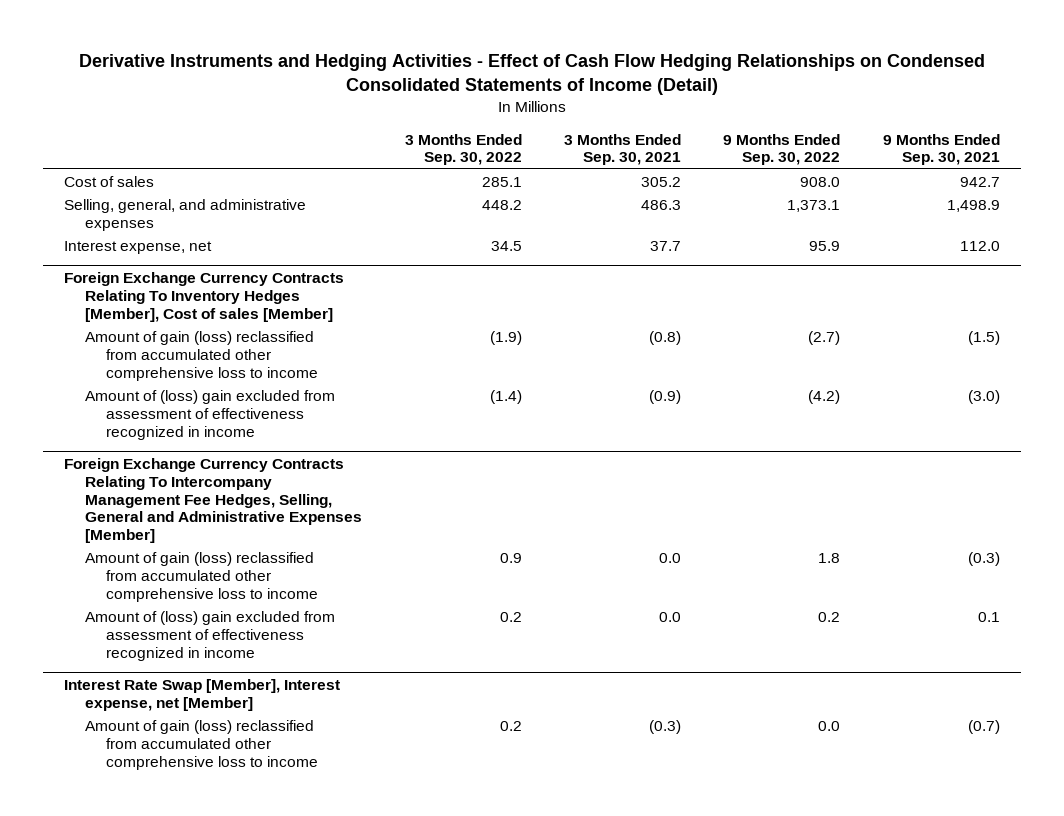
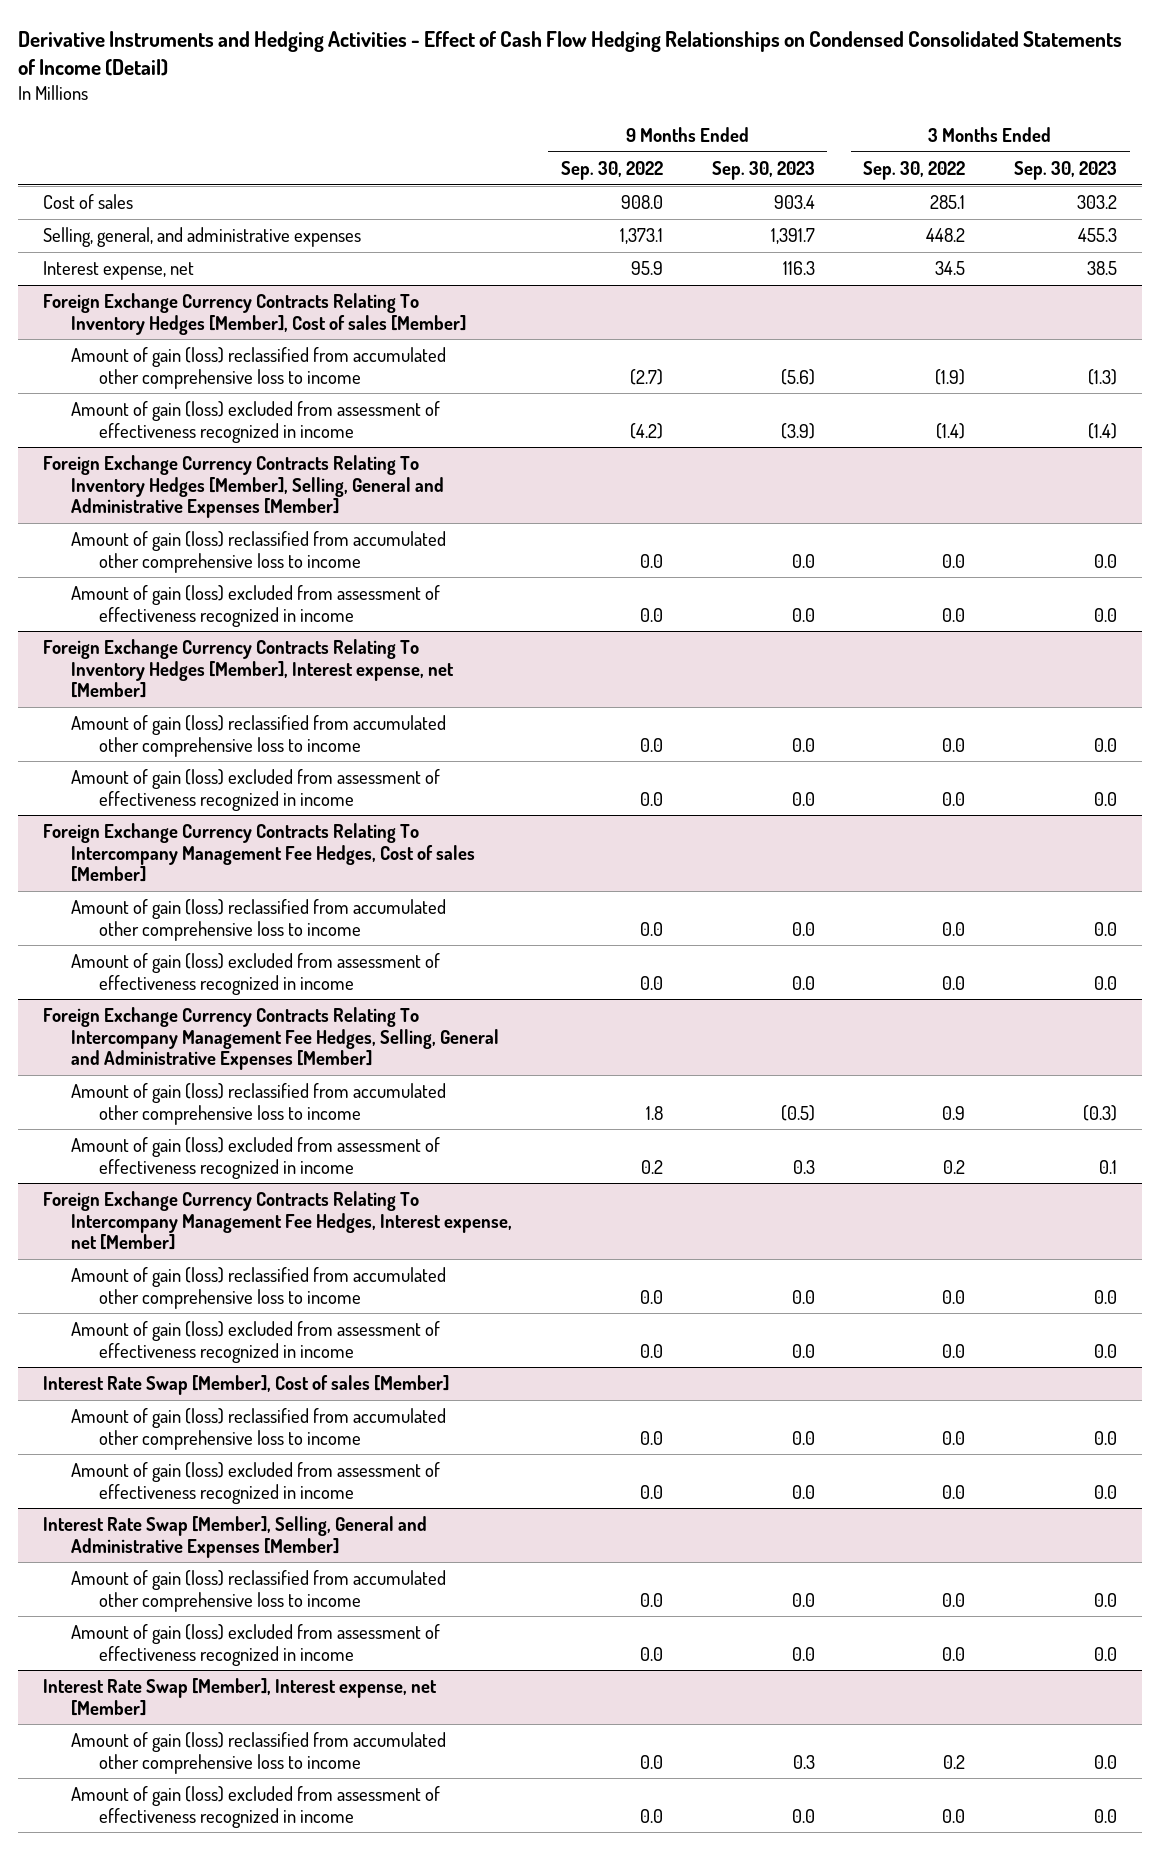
- | 3 Months Ended Sep. 30, 2022 | 3 Months Ended Sep. 30, 2021 | 9 Months Ended Sep. 30, 2022 | 9 Months Ended Sep. 30, 2021
+ | 9 Months Ended Sep. 30, 2022 | 9 Months Ended Sep. 30, 2023 | 3 Months Ended Sep. 30, 2022 | 3 Months Ended Sep. 30, 2023
@ Foreign Exchange Currency Contracts Relating To Inventory Hedges [Member], Cost of sales [Member]
- Amount of (loss) gain excluded from assessment of effectiveness recognized in income | (1.4) | (0.9) | (4.2) | (3.0)
+ Amount of gain (loss) excluded from assessment of effectiveness recognized in income | (4.2) | (3.9) | (1.4) | (1.4)
+ Foreign Exchange Currency Contracts Relating To Inventory Hedges [Member], Selling, General and Administrative Expenses [Member]
+ Amount of gain (loss) reclassified from accumulated other comprehensive loss to income | 0.0 | 0.0 | 0.0 | 0.0
+ Amount of gain (loss) excluded from assessment of effectiveness recognized in income | 0.0 | 0.0 | 0.0 | 0.0
+ Foreign Exchange Currency Contracts Relating To Inventory Hedges [Member], Interest expense, net [Member]
+ Amount of gain (loss) reclassified from accumulated other comprehensive loss to income | 0.0 | 0.0 | 0.0 | 0.0
+ Amount of gain (loss) excluded from assessment of effectiveness recognized in income | 0.0 | 0.0 | 0.0 | 0.0
+ Foreign Exchange Currency Contracts Relating To Intercompany Management Fee Hedges, Cost of sales [Member]
+ Amount of gain (loss) reclassified from accumulated other comprehensive loss to income | 0.0 | 0.0 | 0.0 | 0.0
+ Amount of gain (loss) excluded from assessment of effectiveness recognized in income | 0.0 | 0.0 | 0.0 | 0.0
@ Foreign Exchange Currency Contracts Relating To Intercompany Management Fee Hedges, Selling, General and Administrative Expenses [Member]
- Amount of (loss) gain excluded from assessment of effectiveness recognized in income | 0.2 | 0.0 | 0.2 | 0.1
+ Amount of gain (loss) excluded from assessment of effectiveness recognized in income | 0.2 | 0.3 | 0.2 | 0.1
+ Foreign Exchange Currency Contracts Relating To Intercompany Management Fee Hedges, Interest expense, net [Member]
+ Amount of gain (loss) reclassified from accumulated other comprehensive loss to income | 0.0 | 0.0 | 0.0 | 0.0
+ Amount of gain (loss) excluded from assessment of effectiveness recognized in income | 0.0 | 0.0 | 0.0 | 0.0
+ Interest Rate Swap [Member], Cost of sales [Member]
+ Amount of gain (loss) reclassified from accumulated other comprehensive loss to income | 0.0 | 0.0 | 0.0 | 0.0
+ Amount of gain (loss) excluded from assessment of effectiveness recognized in income | 0.0 | 0.0 | 0.0 | 0.0
+ Interest Rate Swap [Member], Selling, General and Administrative Expenses [Member]
+ Amount of gain (loss) reclassified from accumulated other comprehensive loss to income | 0.0 | 0.0 | 0.0 | 0.0
+ Amount of gain (loss) excluded from assessment of effectiveness recognized in income | 0.0 | 0.0 | 0.0 | 0.0
@ Interest Rate Swap [Member], Interest expense, net [Member]
+ Amount of gain (loss) excluded from assessment of effectiveness recognized in income | 0.0 | 0.0 | 0.0 | 0.0

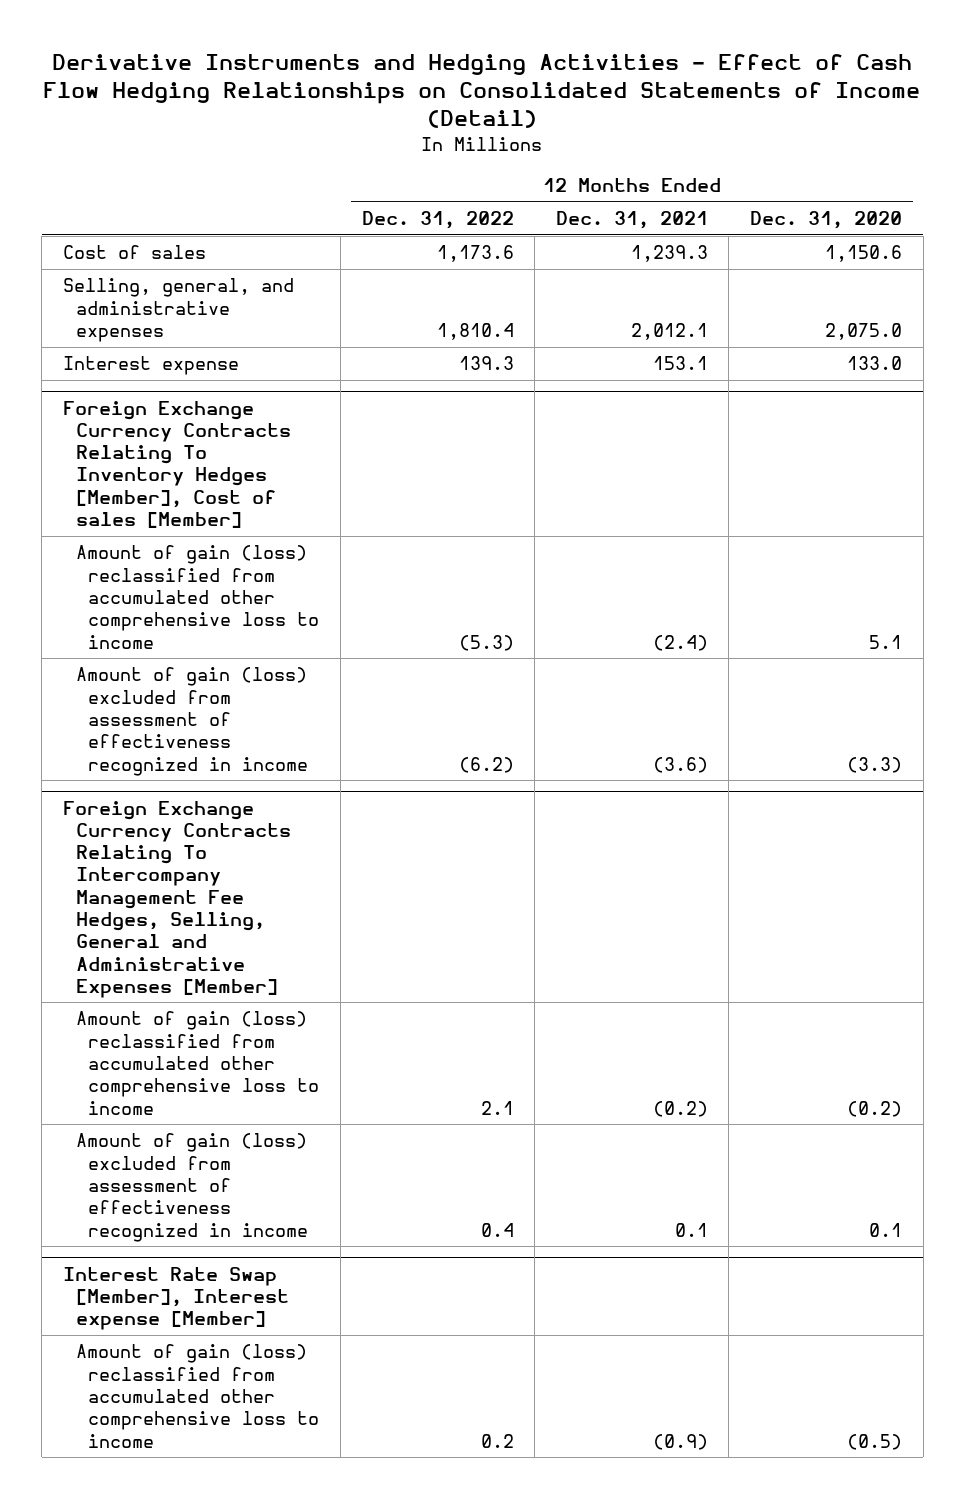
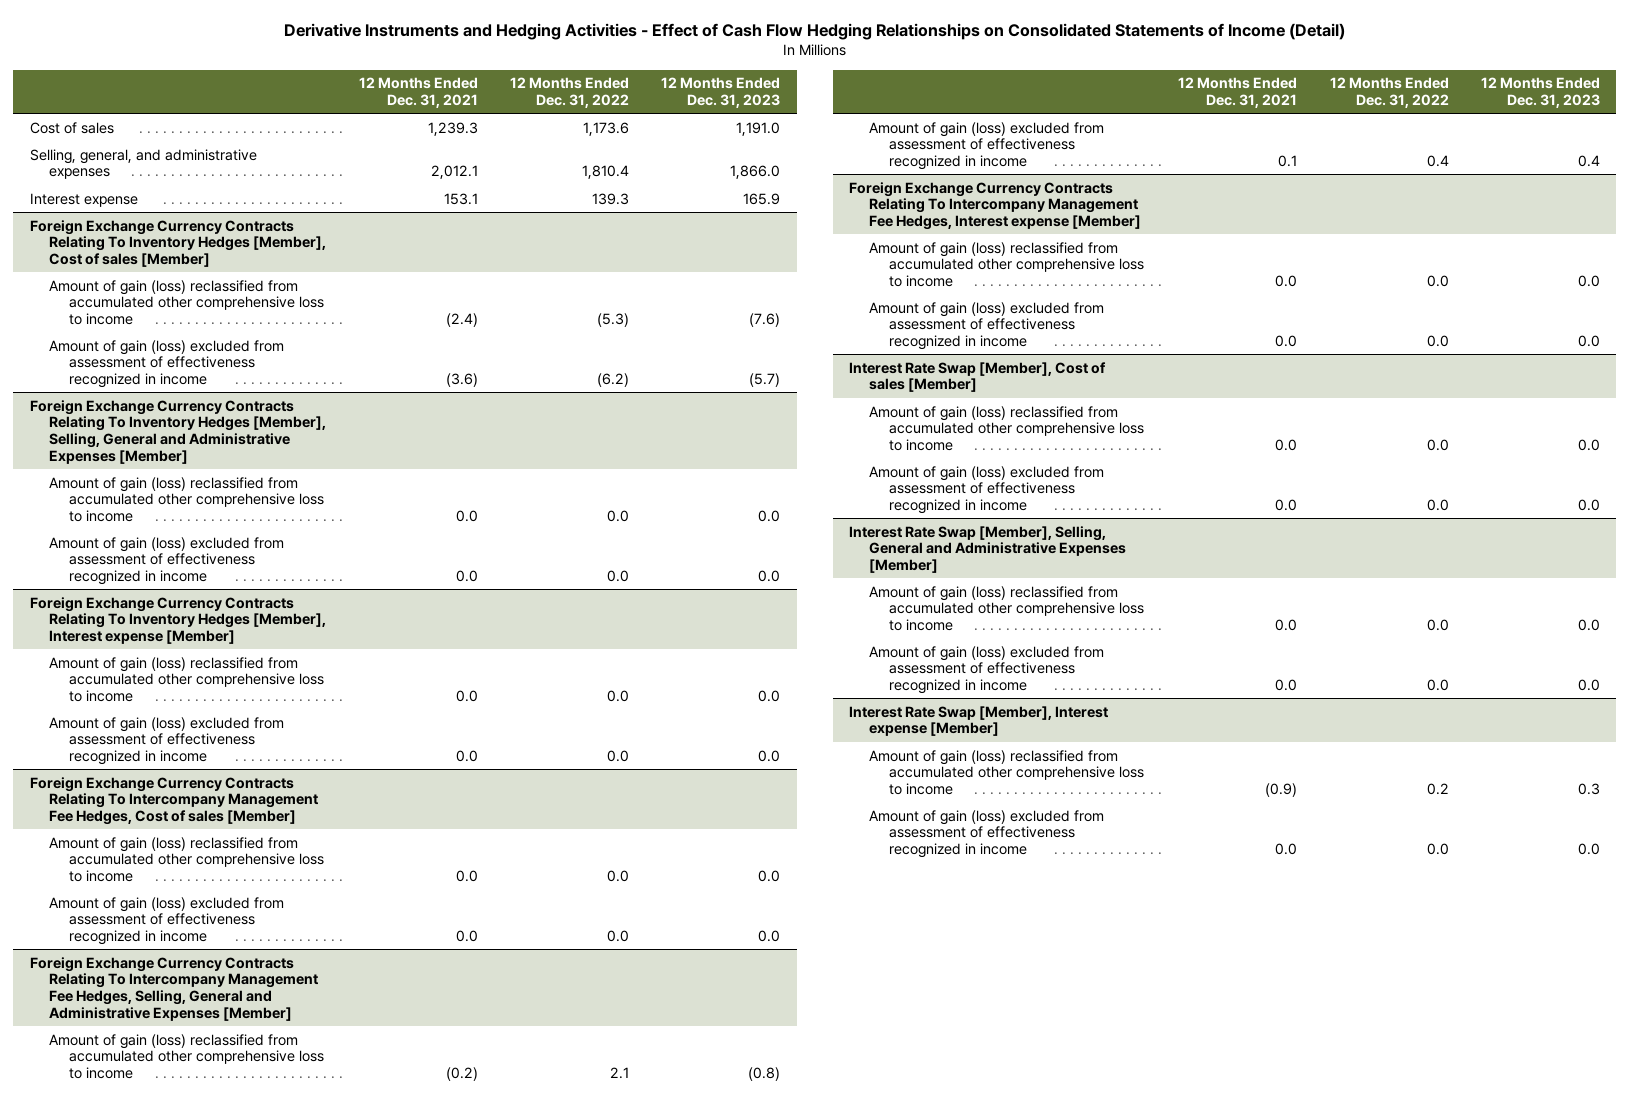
- | 12 Months Ended Dec. 31, 2022 | 12 Months Ended Dec. 31, 2021 | 12 Months Ended Dec. 31, 2020
+ | 12 Months Ended Dec. 31, 2021 | 12 Months Ended Dec. 31, 2022 | 12 Months Ended Dec. 31, 2023
+ Foreign Exchange Currency Contracts Relating To Inventory Hedges [Member], Selling, General and Administrative Expenses [Member]
+ Amount of gain (loss) reclassified from accumulated other comprehensive loss to income | 0.0 | 0.0 | 0.0
+ Amount of gain (loss) excluded from assessment of effectiveness recognized in income | 0.0 | 0.0 | 0.0
+ Foreign Exchange Currency Contracts Relating To Inventory Hedges [Member], Interest expense [Member]
+ Amount of gain (loss) reclassified from accumulated other comprehensive loss to income | 0.0 | 0.0 | 0.0
+ Amount of gain (loss) excluded from assessment of effectiveness recognized in income | 0.0 | 0.0 | 0.0
+ Foreign Exchange Currency Contracts Relating To Intercompany Management Fee Hedges, Cost of sales [Member]
+ Amount of gain (loss) reclassified from accumulated other comprehensive loss to income | 0.0 | 0.0 | 0.0
+ Amount of gain (loss) excluded from assessment of effectiveness recognized in income | 0.0 | 0.0 | 0.0
+ Foreign Exchange Currency Contracts Relating To Intercompany Management Fee Hedges, Interest expense [Member]
+ Amount of gain (loss) reclassified from accumulated other comprehensive loss to income | 0.0 | 0.0 | 0.0
+ Amount of gain (loss) excluded from assessment of effectiveness recognized in income | 0.0 | 0.0 | 0.0
+ Interest Rate Swap [Member], Cost of sales [Member]
+ Amount of gain (loss) reclassified from accumulated other comprehensive loss to income | 0.0 | 0.0 | 0.0
+ Amount of gain (loss) excluded from assessment of effectiveness recognized in income | 0.0 | 0.0 | 0.0
+ Interest Rate Swap [Member], Selling, General and Administrative Expenses [Member]
+ Amount of gain (loss) reclassified from accumulated other comprehensive loss to income | 0.0 | 0.0 | 0.0
+ Amount of gain (loss) excluded from assessment of effectiveness recognized in income | 0.0 | 0.0 | 0.0
@ Interest Rate Swap [Member], Interest expense [Member]
+ Amount of gain (loss) excluded from assessment of effectiveness recognized in income | 0.0 | 0.0 | 0.0

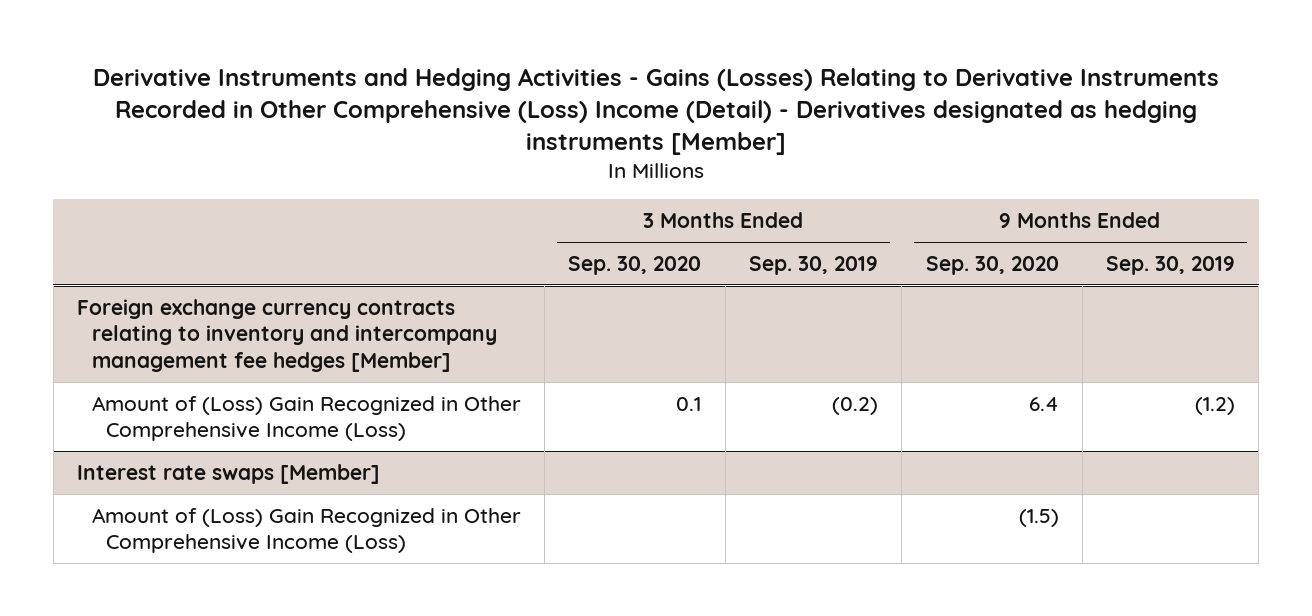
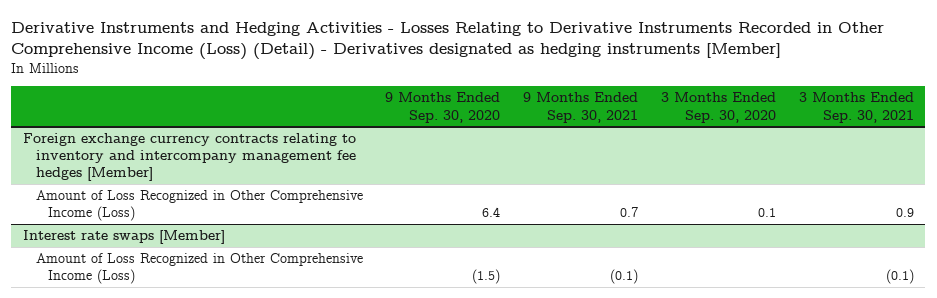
- Derivative Instruments and Hedging Activities - Gains (Losses) Relating to Derivative Instruments Recorded in Other Comprehensive (Loss) Income (Detail) - Derivatives designated as hedging instruments [Member]
+ Derivative Instruments and Hedging Activities - Losses Relating to Derivative Instruments Recorded in Other Comprehensive Income (Loss) (Detail) - Derivatives designated as hedging instruments [Member]
- | 3 Months Ended Sep. 30, 2020 | 3 Months Ended Sep. 30, 2019 | 9 Months Ended Sep. 30, 2020 | 9 Months Ended Sep. 30, 2019
+ | 9 Months Ended Sep. 30, 2020 | 9 Months Ended Sep. 30, 2021 | 3 Months Ended Sep. 30, 2020 | 3 Months Ended Sep. 30, 2021
@ Foreign exchange currency contracts relating to inventory and intercompany management fee hedges [Member]
- Amount of (Loss) Gain Recognized in Other Comprehensive Income (Loss) | 0.1 | (0.2) | 6.4 | (1.2)
+ Amount of Loss Recognized in Other Comprehensive Income (Loss) | 6.4 | 0.7 | 0.1 | 0.9
@ Interest rate swaps [Member]
- Amount of (Loss) Gain Recognized in Other Comprehensive Income (Loss) | | | (1.5) |
+ Amount of Loss Recognized in Other Comprehensive Income (Loss) | (1.5) | (0.1) | | (0.1)

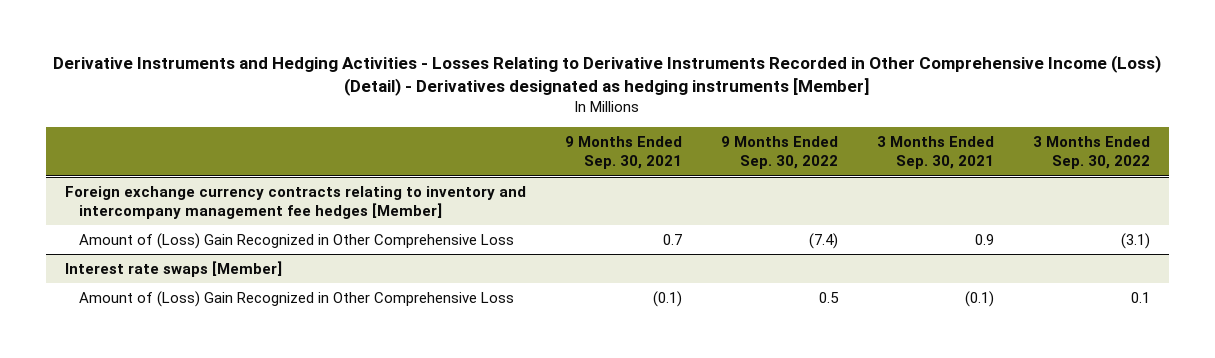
- | 9 Months Ended Sep. 30, 2020 | 9 Months Ended Sep. 30, 2021 | 3 Months Ended Sep. 30, 2020 | 3 Months Ended Sep. 30, 2021
+ | 9 Months Ended Sep. 30, 2021 | 9 Months Ended Sep. 30, 2022 | 3 Months Ended Sep. 30, 2021 | 3 Months Ended Sep. 30, 2022
@ Foreign exchange currency contracts relating to inventory and intercompany management fee hedges [Member]
- Amount of Loss Recognized in Other Comprehensive Income (Loss) | 6.4 | 0.7 | 0.1 | 0.9
+ Amount of (Loss) Gain Recognized in Other Comprehensive Loss | 0.7 | (7.4) | 0.9 | (3.1)
@ Interest rate swaps [Member]
- Amount of Loss Recognized in Other Comprehensive Income (Loss) | (1.5) | (0.1) | | (0.1)
+ Amount of (Loss) Gain Recognized in Other Comprehensive Loss | (0.1) | 0.5 | (0.1) | 0.1

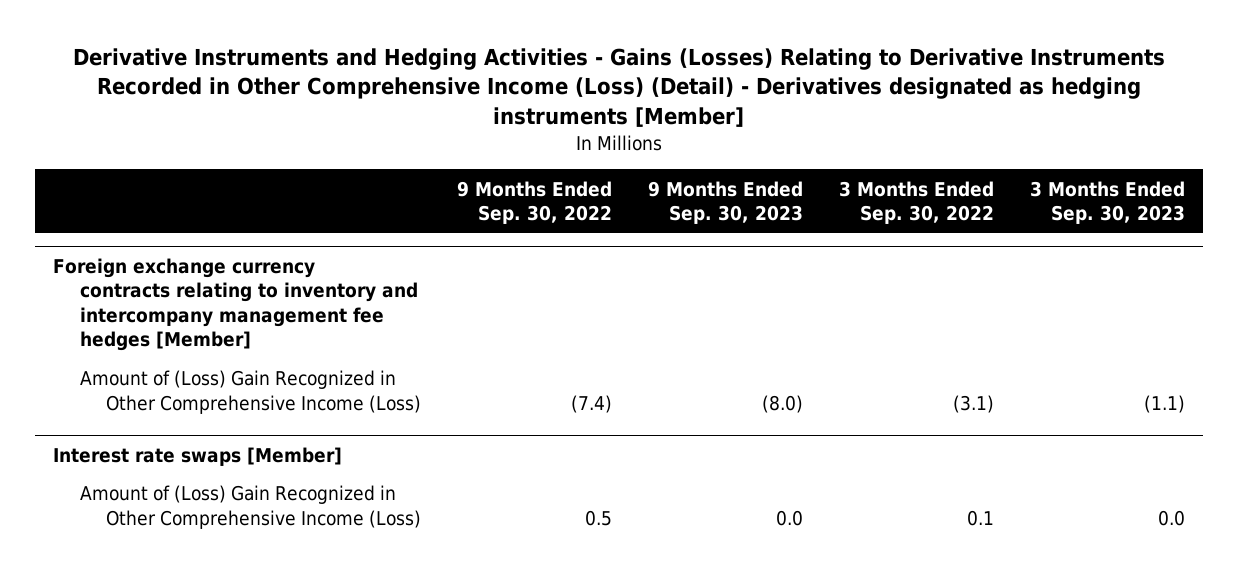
- Derivative Instruments and Hedging Activities - Losses Relating to Derivative Instruments Recorded in Other Comprehensive Income (Loss) (Detail) - Derivatives designated as hedging instruments [Member]
+ Derivative Instruments and Hedging Activities - Gains (Losses) Relating to Derivative Instruments Recorded in Other Comprehensive Income (Loss) (Detail) - Derivatives designated as hedging instruments [Member]
- | 9 Months Ended Sep. 30, 2021 | 9 Months Ended Sep. 30, 2022 | 3 Months Ended Sep. 30, 2021 | 3 Months Ended Sep. 30, 2022
+ | 9 Months Ended Sep. 30, 2022 | 9 Months Ended Sep. 30, 2023 | 3 Months Ended Sep. 30, 2022 | 3 Months Ended Sep. 30, 2023
@ Foreign exchange currency contracts relating to inventory and intercompany management fee hedges [Member]
- Amount of (Loss) Gain Recognized in Other Comprehensive Loss | 0.7 | (7.4) | 0.9 | (3.1)
+ Amount of (Loss) Gain Recognized in Other Comprehensive Income (Loss) | (7.4) | (8.0) | (3.1) | (1.1)
@ Interest rate swaps [Member]
- Amount of (Loss) Gain Recognized in Other Comprehensive Loss | (0.1) | 0.5 | (0.1) | 0.1
+ Amount of (Loss) Gain Recognized in Other Comprehensive Income (Loss) | 0.5 | 0.0 | 0.1 | 0.0

